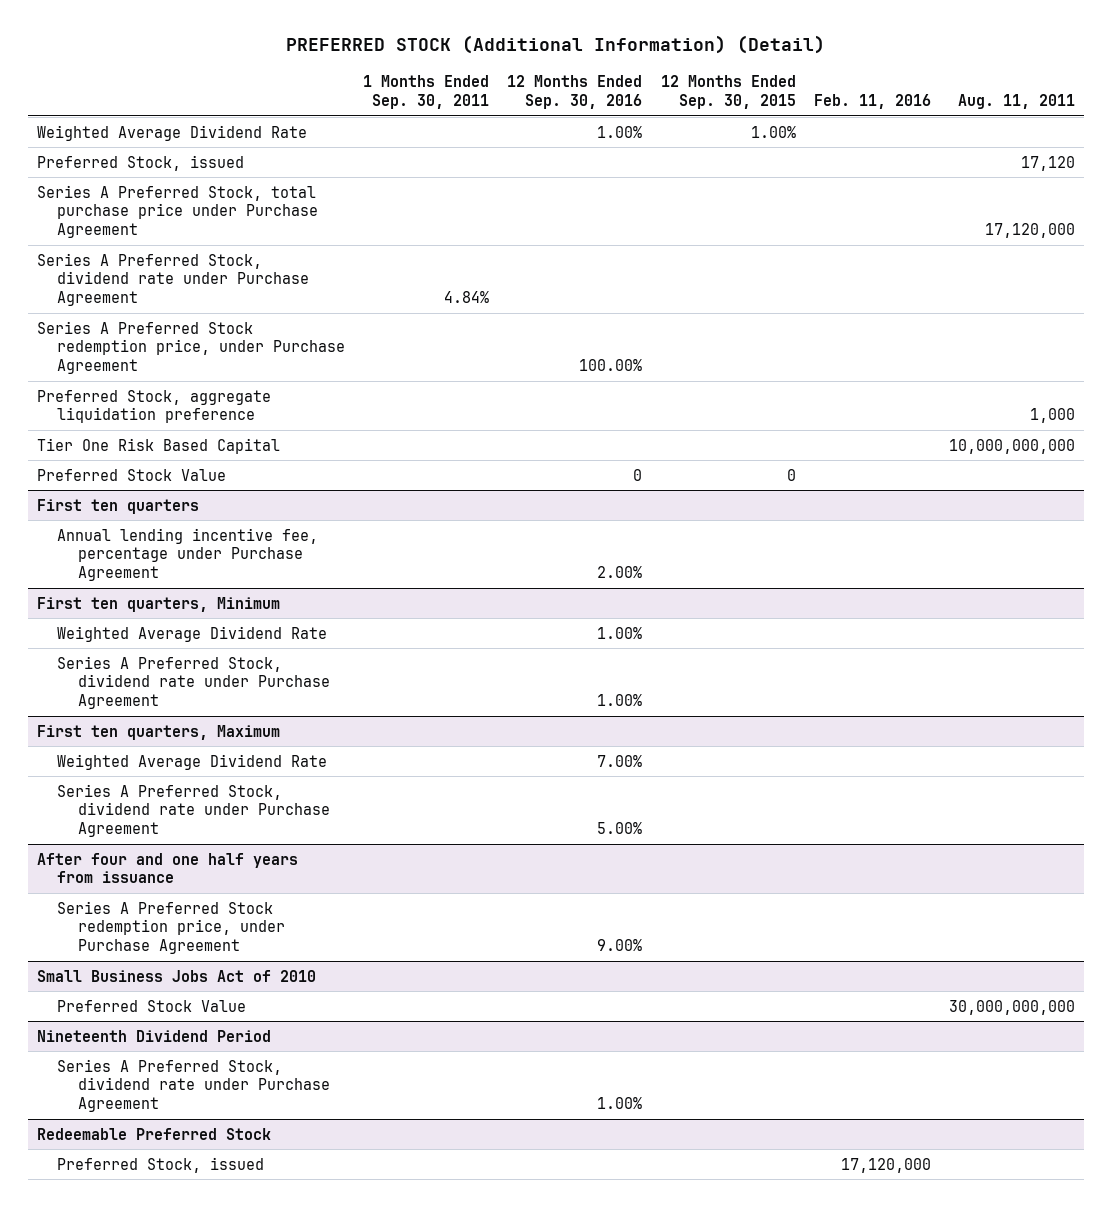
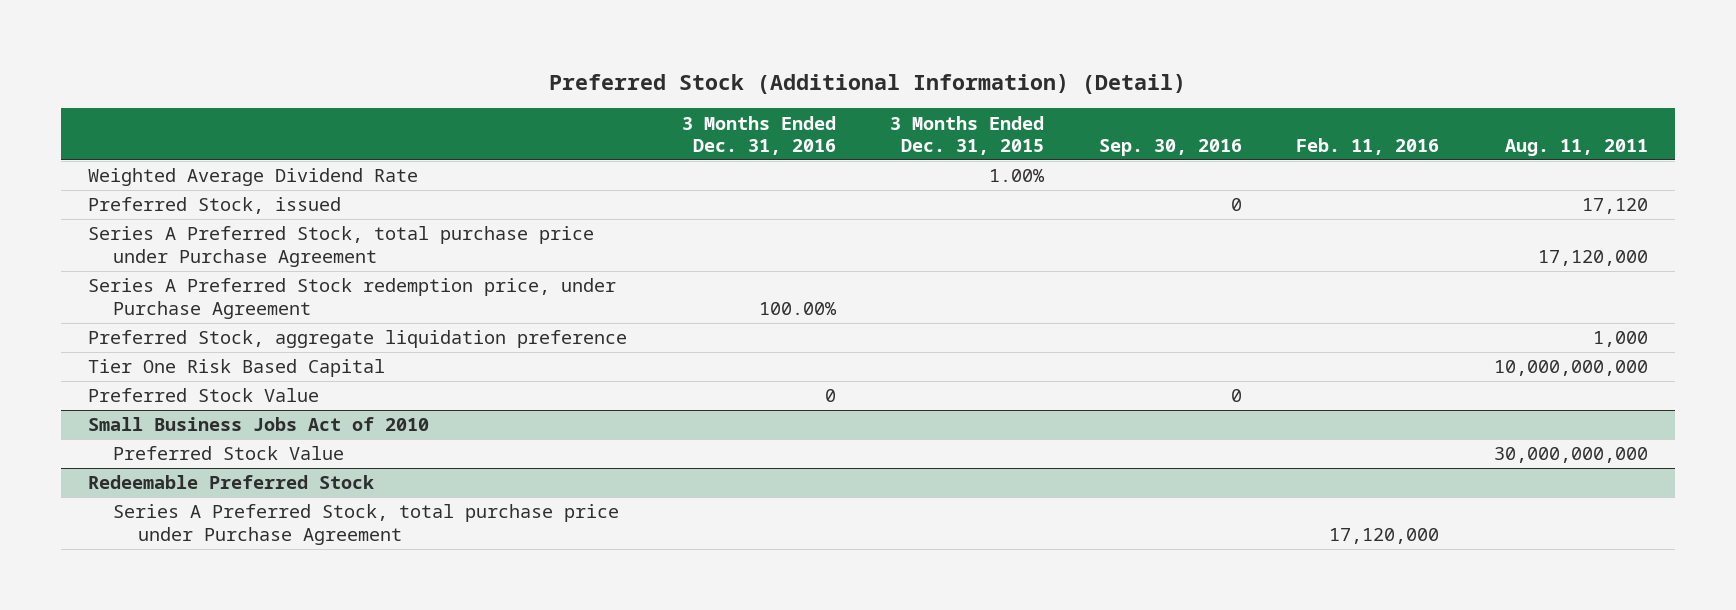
- PREFERRED STOCK (Additional Information) (Detail)
+ Preferred Stock (Additional Information) (Detail)
- | 1 Months Ended Sep. 30, 2011 | 12 Months Ended Sep. 30, 2016 | 12 Months Ended Sep. 30, 2015 | Feb. 11, 2016 | Aug. 11, 2011
+ | 3 Months Ended Dec. 31, 2016 | 3 Months Ended Dec. 31, 2015 | Sep. 30, 2016 | Feb. 11, 2016 | Aug. 11, 2011
- Series A Preferred Stock, dividend rate under Purchase Agreement | 4.84% | | | |
- First ten quarters
- Annual lending incentive fee, percentage under Purchase Agreement | | 2.00% | | |
- First ten quarters, Minimum
- Weighted Average Dividend Rate | | 1.00% | | |
- Series A Preferred Stock, dividend rate under Purchase Agreement | | 1.00% | | |
- First ten quarters, Maximum
- Weighted Average Dividend Rate | | 7.00% | | |
- Series A Preferred Stock, dividend rate under Purchase Agreement | | 5.00% | | |
- After four and one half years from issuance
- Series A Preferred Stock redemption price, under Purchase Agreement | | 9.00% | | |
- Nineteenth Dividend Period
- Series A Preferred Stock, dividend rate under Purchase Agreement | | 1.00% | | |
@ Redeemable Preferred Stock
- Preferred Stock, issued | | | | 17,120,000 |
+ Series A Preferred Stock, total purchase price under Purchase Agreement | | | | 17,120,000 |

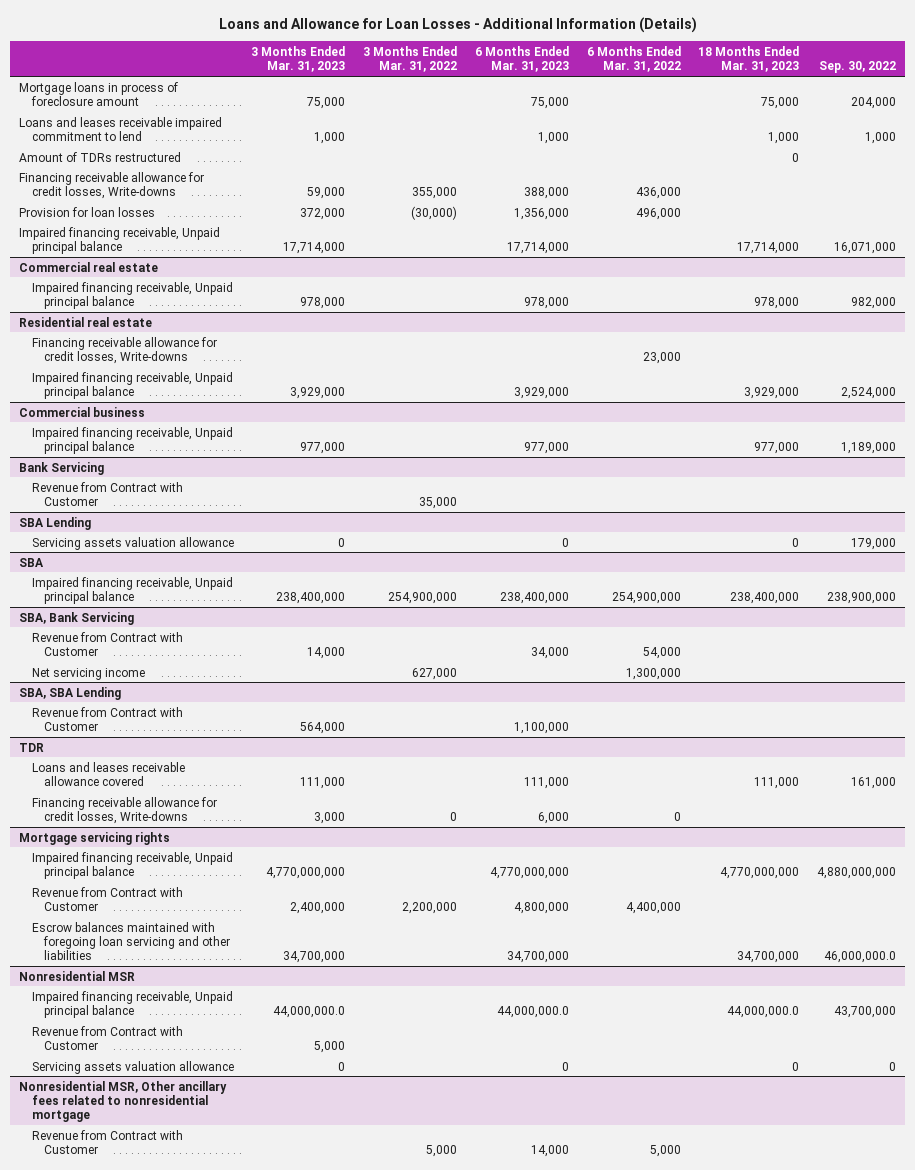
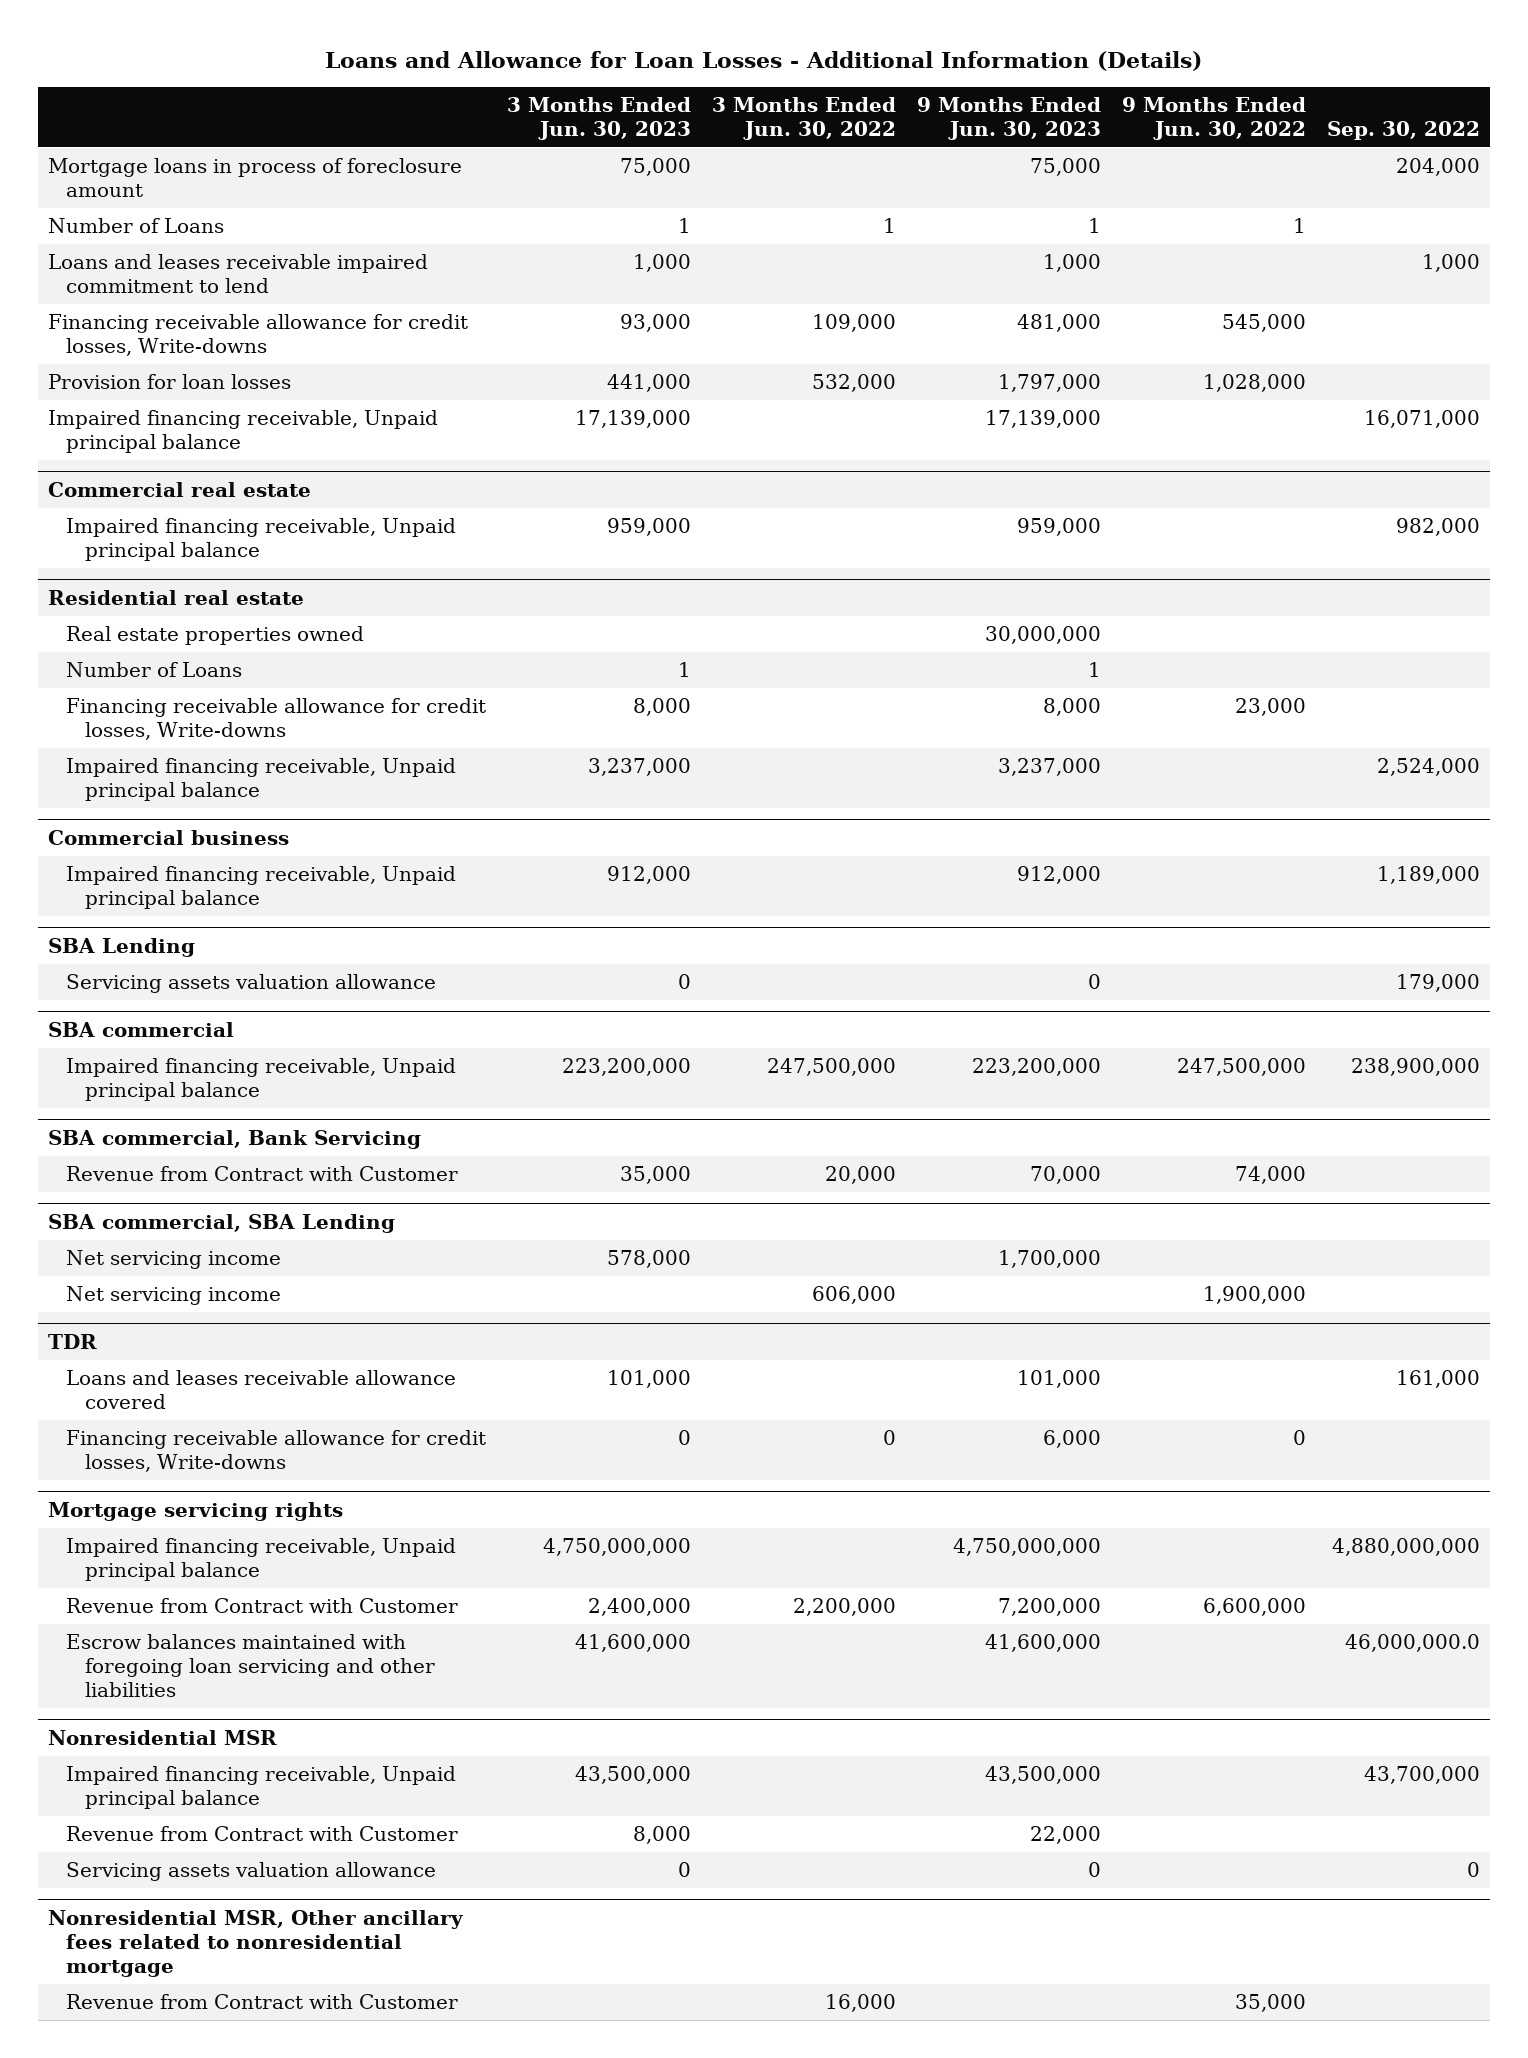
- | 3 Months Ended Mar. 31, 2023 | 3 Months Ended Mar. 31, 2022 | 6 Months Ended Mar. 31, 2023 | 6 Months Ended Mar. 31, 2022 | 18 Months Ended Mar. 31, 2023 | Sep. 30, 2022
+ | 3 Months Ended Jun. 30, 2023 | 3 Months Ended Jun. 30, 2022 | 9 Months Ended Jun. 30, 2023 | 9 Months Ended Jun. 30, 2022 | Sep. 30, 2022
+ Number of Loans | 1 | 1 | 1 | 1 |
- Amount of TDRs restructured | | | | | 0 |
@ Residential real estate
+ Real estate properties owned | | | 30,000,000 | |
+ Number of Loans | 1 | | 1 | |
- Bank Servicing
- Revenue from Contract with Customer | | 35,000 | | | |
- SBA
+ SBA commercial
- SBA, Bank Servicing
+ SBA commercial, Bank Servicing
- Net servicing income | | 627,000 | | 1,300,000 | |
- SBA, SBA Lending
- Revenue from Contract with Customer | 564,000 | | 1,100,000 | | |
+ SBA commercial, SBA Lending
+ Net servicing income | 578,000 | | 1,700,000 | |
+ Net servicing income | | 606,000 | | 1,900,000 |

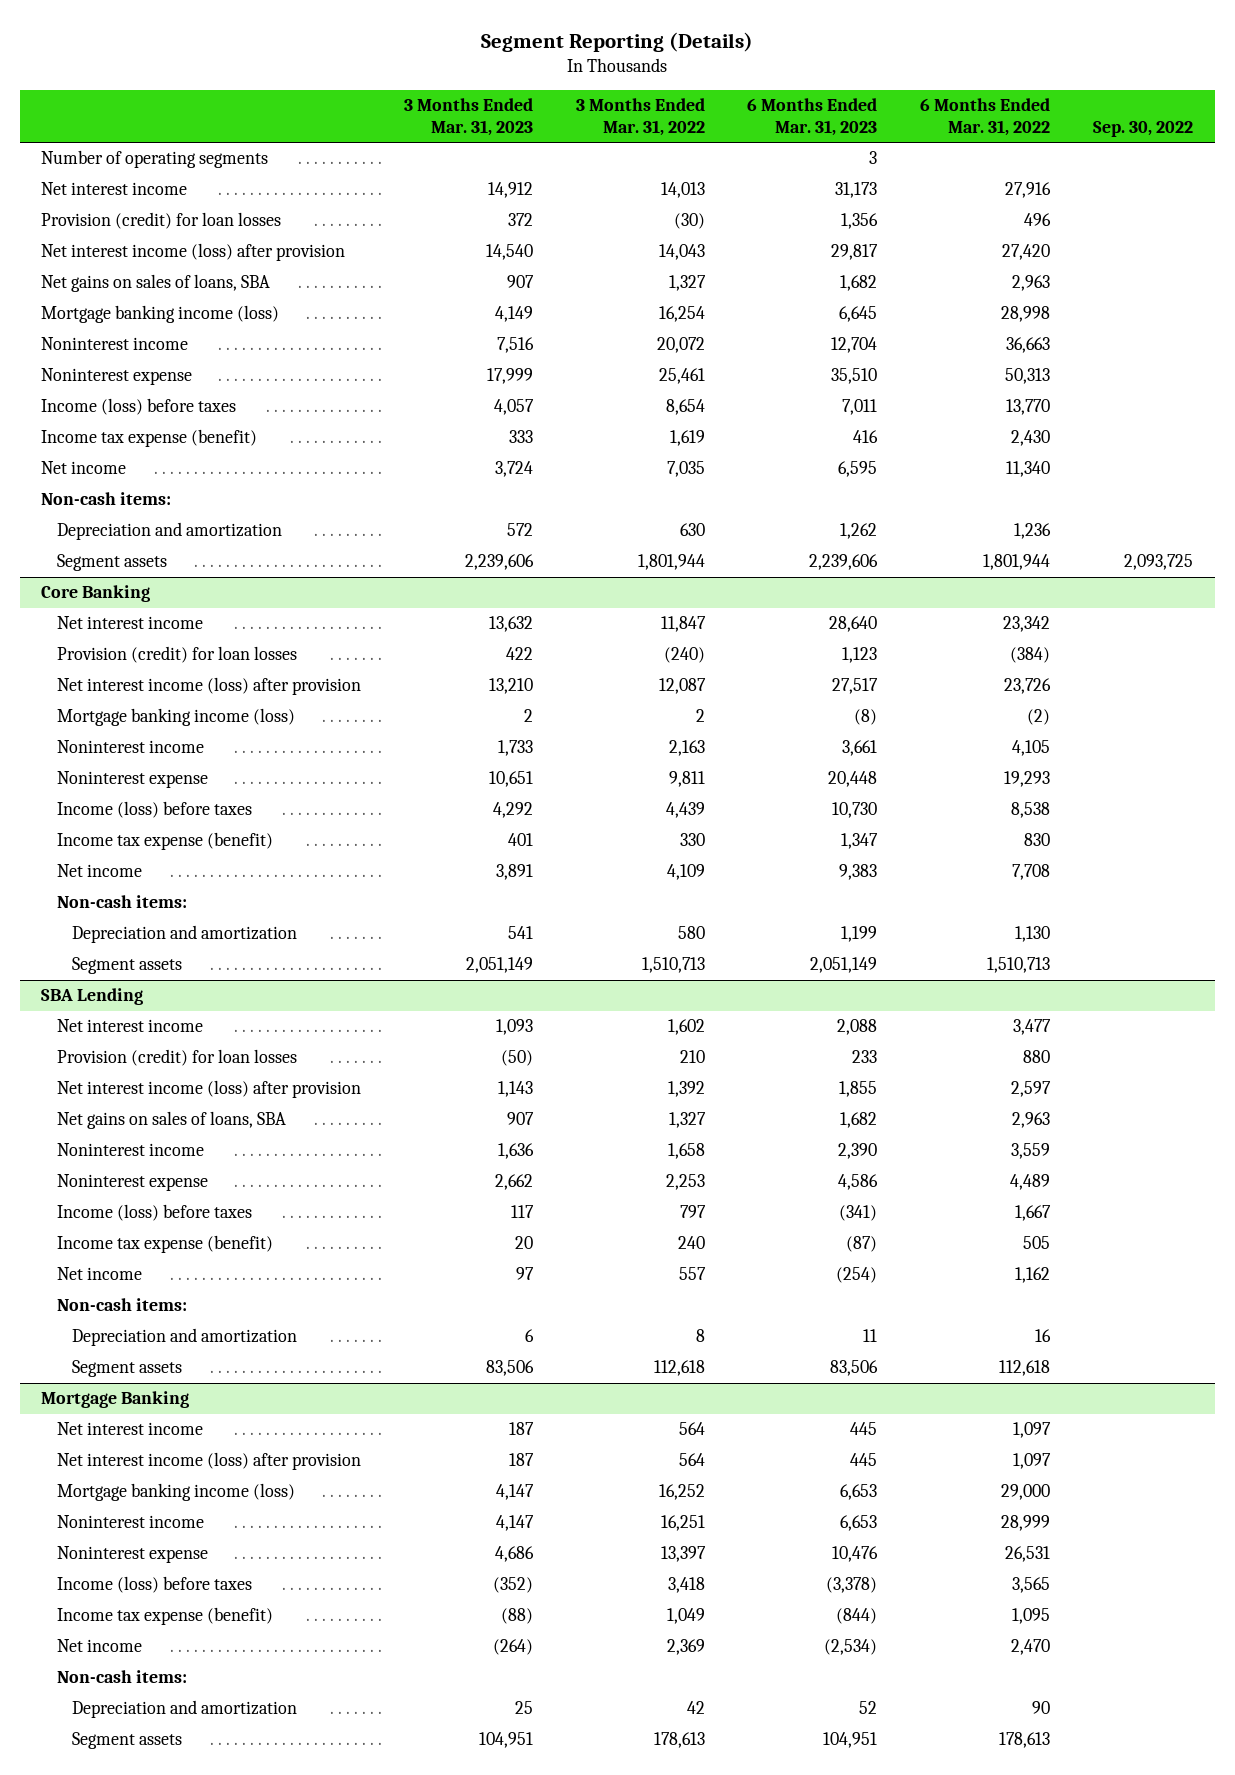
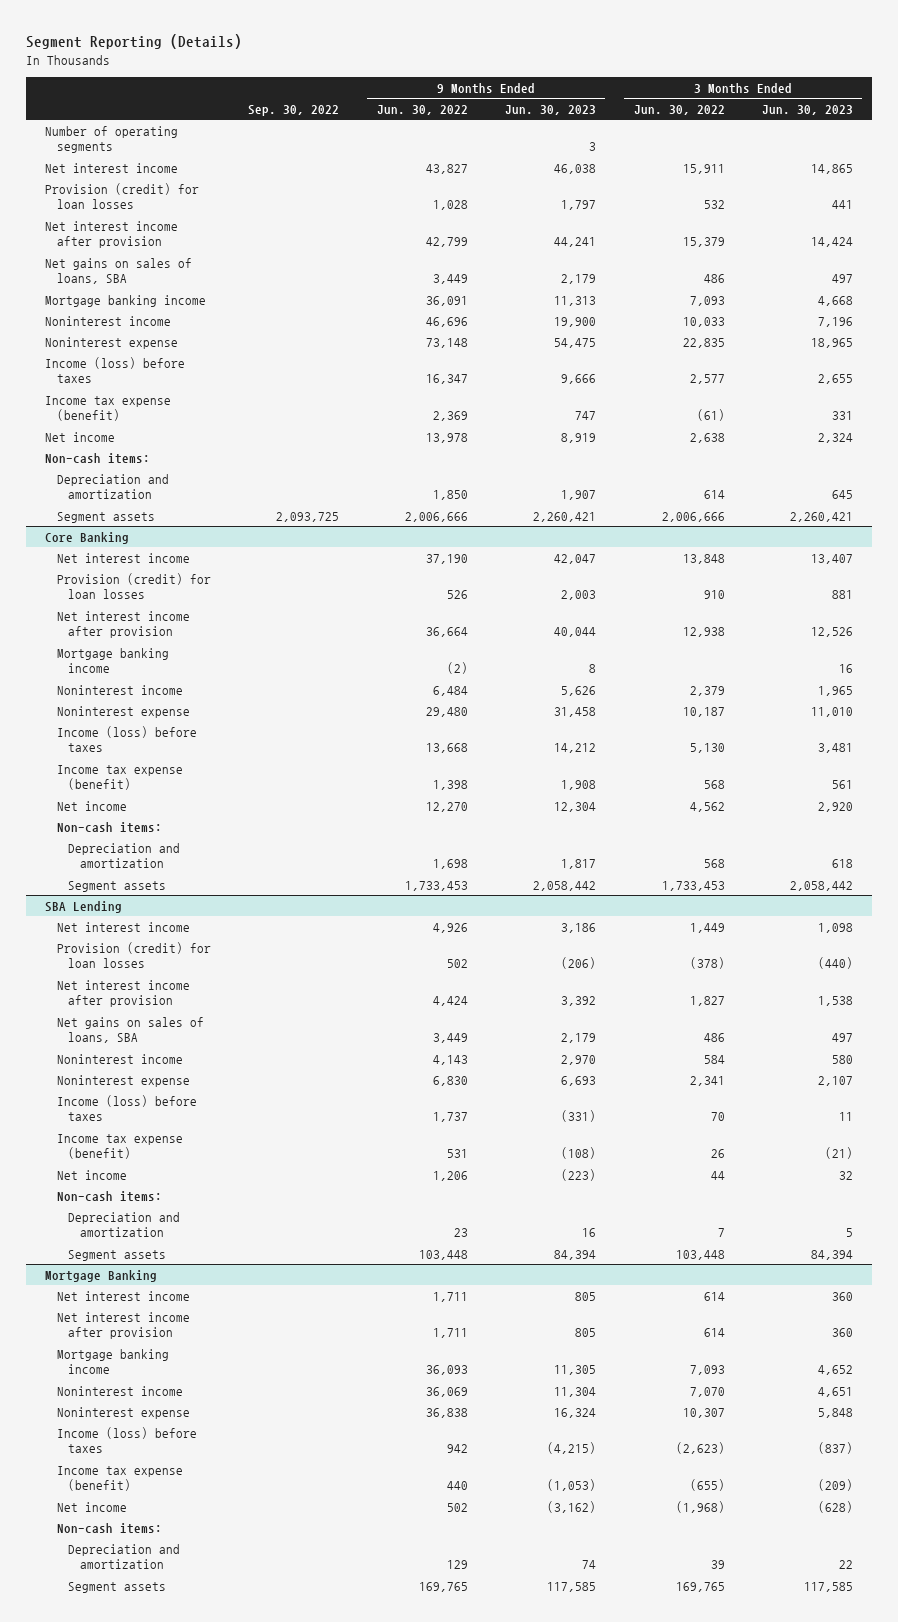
- | 3 Months Ended Mar. 31, 2023 | 3 Months Ended Mar. 31, 2022 | 6 Months Ended Mar. 31, 2023 | 6 Months Ended Mar. 31, 2022 | Sep. 30, 2022
+ | Sep. 30, 2022 | 9 Months Ended Jun. 30, 2022 | 9 Months Ended Jun. 30, 2023 | 3 Months Ended Jun. 30, 2022 | 3 Months Ended Jun. 30, 2023
- Net interest income (loss) after provision | 14,540 | 14,043 | 29,817 | 27,420 |
+ Net interest income after provision | | 42,799 | 44,241 | 15,379 | 14,424
- Mortgage banking income (loss) | 4,149 | 16,254 | 6,645 | 28,998 |
+ Mortgage banking income | | 36,091 | 11,313 | 7,093 | 4,668
@ Core Banking
- Net interest income (loss) after provision | 13,210 | 12,087 | 27,517 | 23,726 |
- Mortgage banking income (loss) | 2 | 2 | (8) | (2) |
+ Net interest income after provision | | 36,664 | 40,044 | 12,938 | 12,526
+ Mortgage banking income | | (2) | 8 | | 16
@ SBA Lending
- Net interest income (loss) after provision | 1,143 | 1,392 | 1,855 | 2,597 |
+ Net interest income after provision | | 4,424 | 3,392 | 1,827 | 1,538
@ Mortgage Banking
- Net interest income (loss) after provision | 187 | 564 | 445 | 1,097 |
- Mortgage banking income (loss) | 4,147 | 16,252 | 6,653 | 29,000 |
+ Net interest income after provision | | 1,711 | 805 | 614 | 360
+ Mortgage banking income | | 36,093 | 11,305 | 7,093 | 4,652

